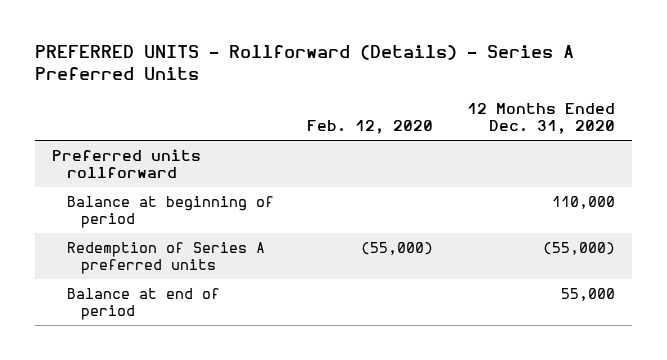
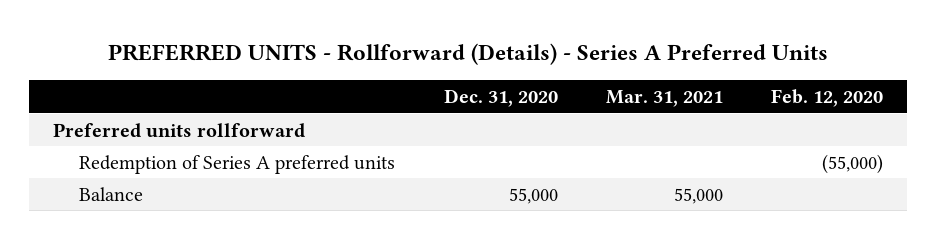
- | Feb. 12, 2020 | 12 Months Ended Dec. 31, 2020
+ | Dec. 31, 2020 | Mar. 31, 2021 | Feb. 12, 2020
- Balance at beginning of period | | 110,000
- Balance at end of period | | 55,000
+ Balance | 55,000 | 55,000 |

